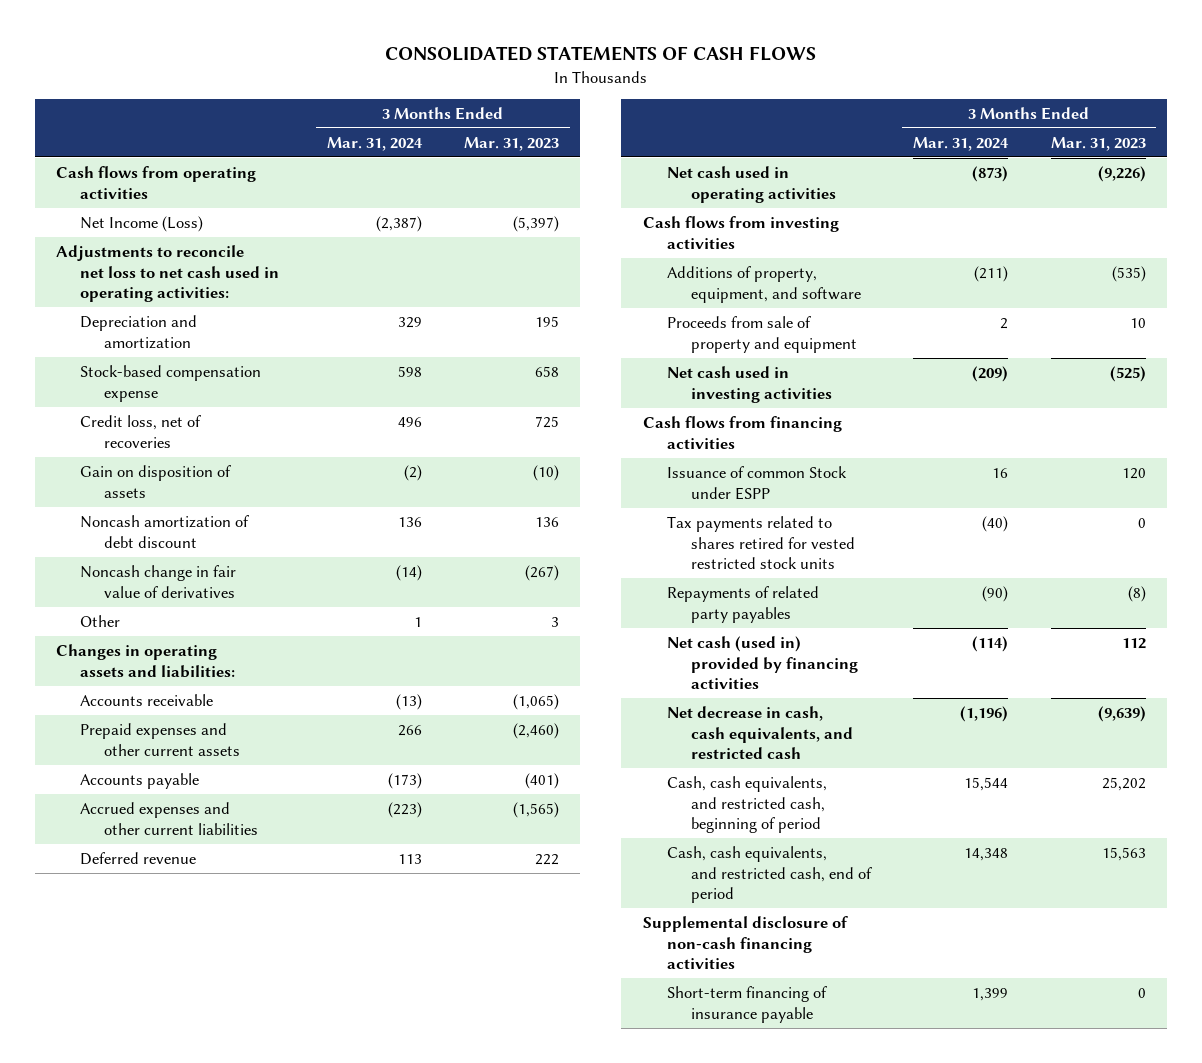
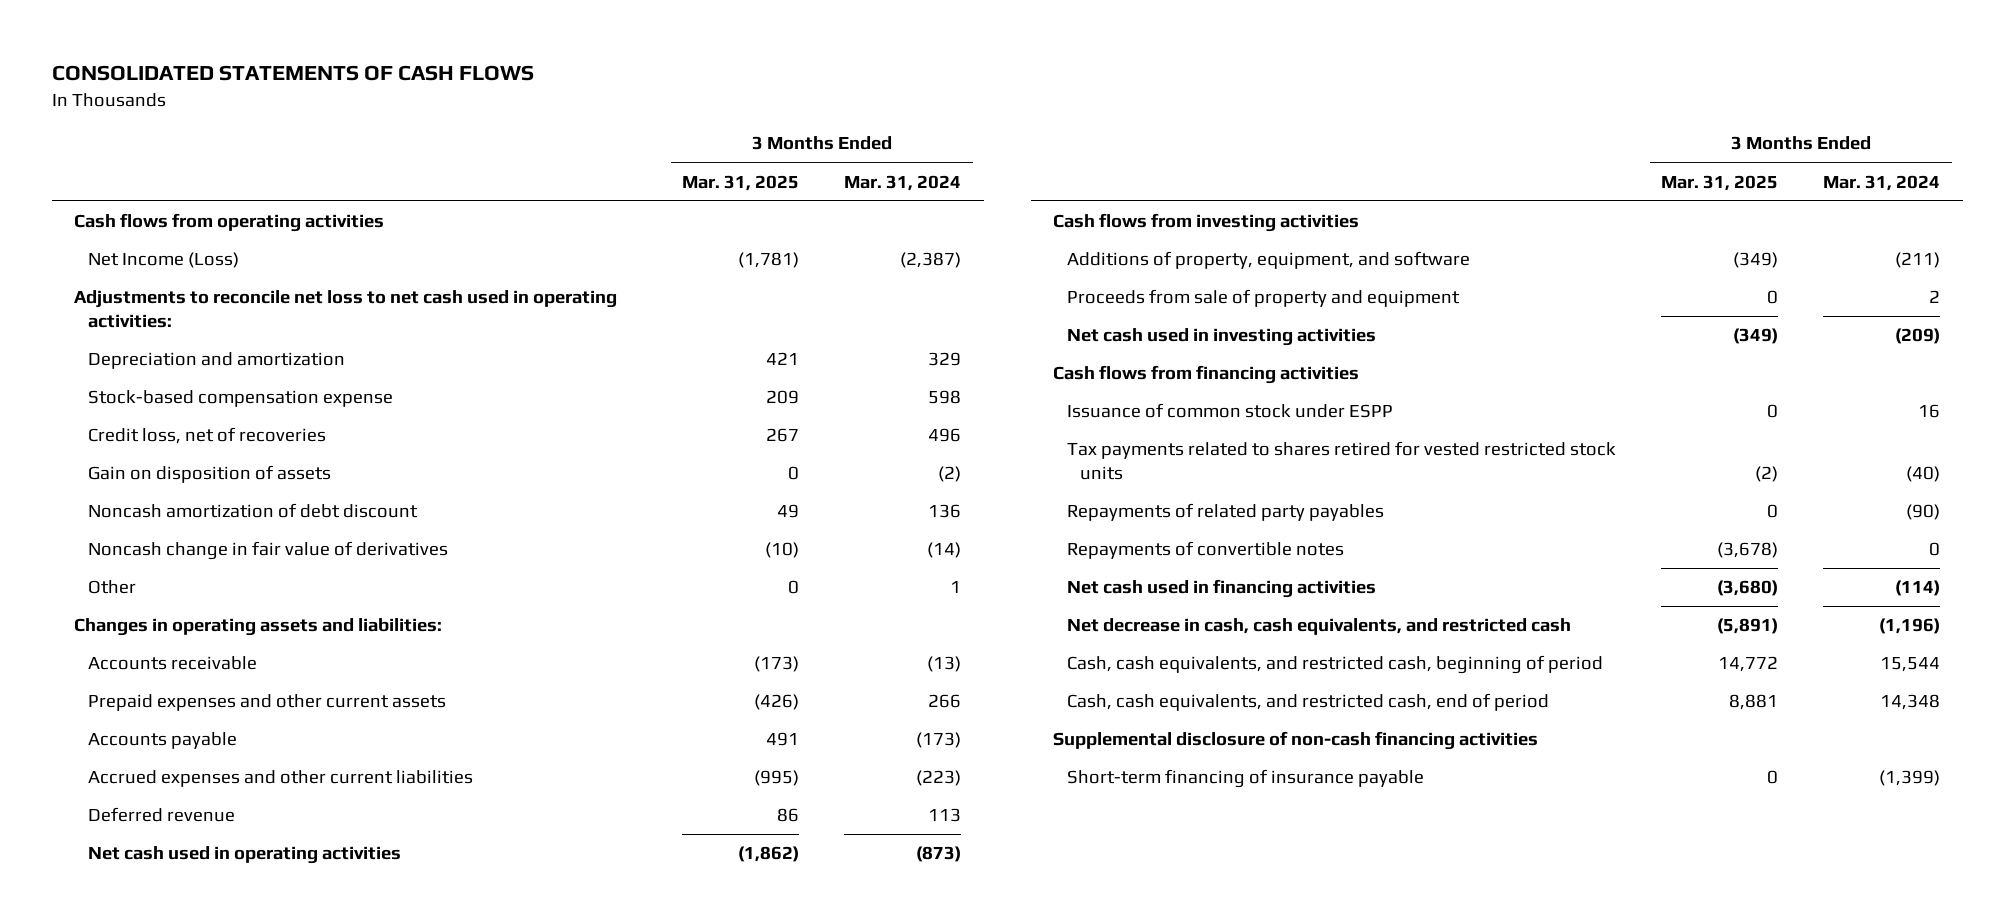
- | 3 Months Ended Mar. 31, 2024 | 3 Months Ended Mar. 31, 2023
+ | 3 Months Ended Mar. 31, 2025 | 3 Months Ended Mar. 31, 2024
- Issuance of common Stock under ESPP | 16 | 120
+ Issuance of common stock under ESPP | 0 | 16
- Net cash (used in) provided by financing activities | (114) | 112
+ Repayments of convertible notes | (3,678) | 0
+ Net cash used in financing activities | (3,680) | (114)
- Short-term financing of insurance payable | 1,399 | 0
+ Short-term financing of insurance payable | 0 | (1,399)

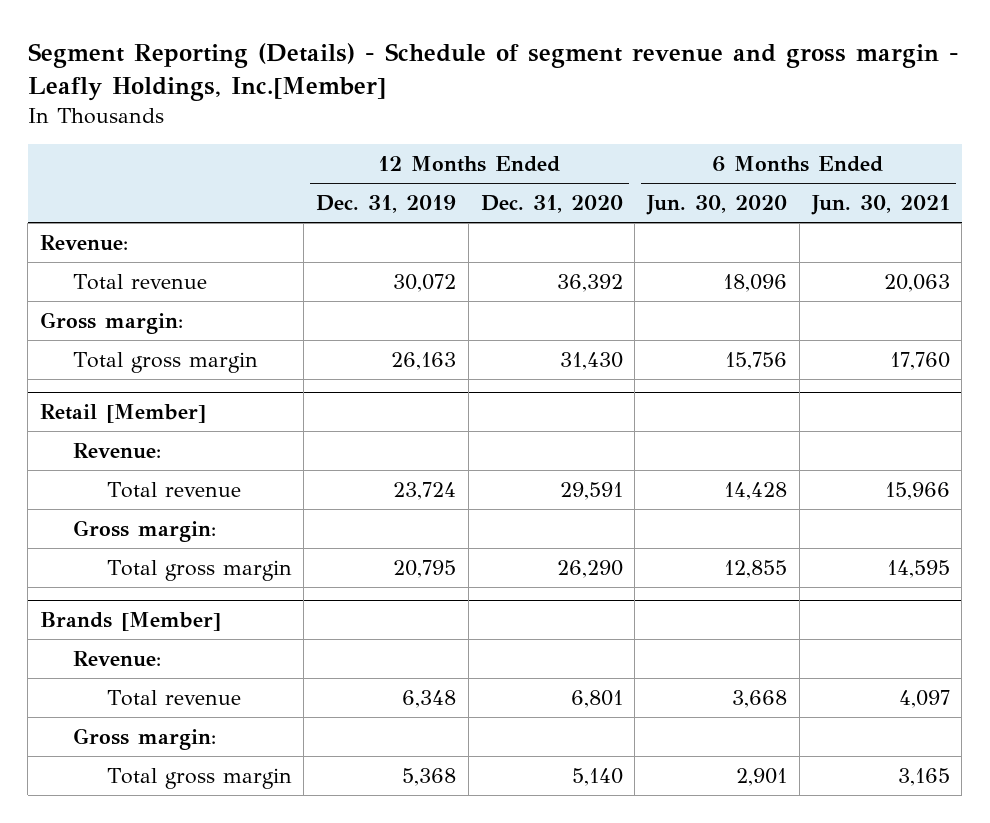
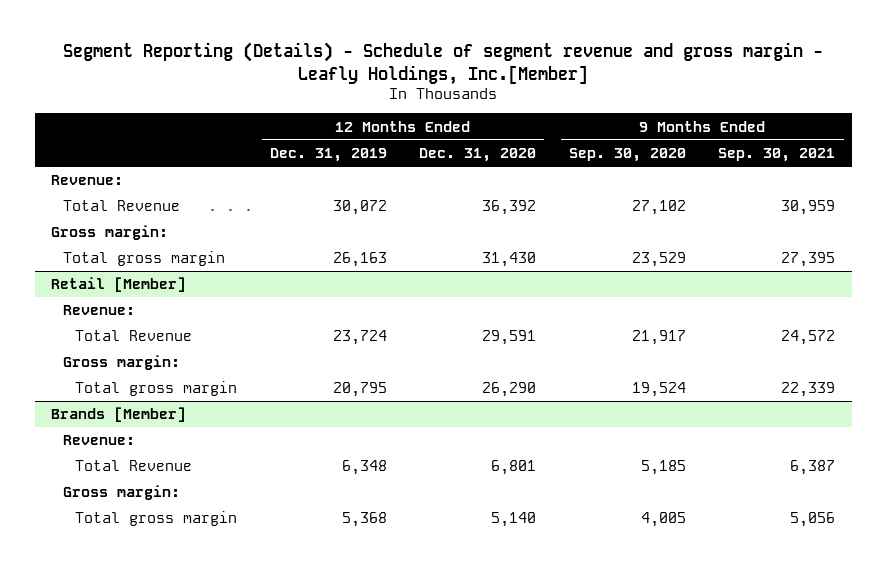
- | 12 Months Ended Dec. 31, 2019 | 12 Months Ended Dec. 31, 2020 | 6 Months Ended Jun. 30, 2020 | 6 Months Ended Jun. 30, 2021
+ | 12 Months Ended Dec. 31, 2019 | 12 Months Ended Dec. 31, 2020 | 9 Months Ended Sep. 30, 2020 | 9 Months Ended Sep. 30, 2021
- Total revenue | 30,072 | 36,392 | 18,096 | 20,063
+ Total Revenue | 30,072 | 36,392 | 27,102 | 30,959
@ Retail [Member]
- Total revenue | 23,724 | 29,591 | 14,428 | 15,966
+ Total Revenue | 23,724 | 29,591 | 21,917 | 24,572
@ Brands [Member]
- Total revenue | 6,348 | 6,801 | 3,668 | 4,097
+ Total Revenue | 6,348 | 6,801 | 5,185 | 6,387

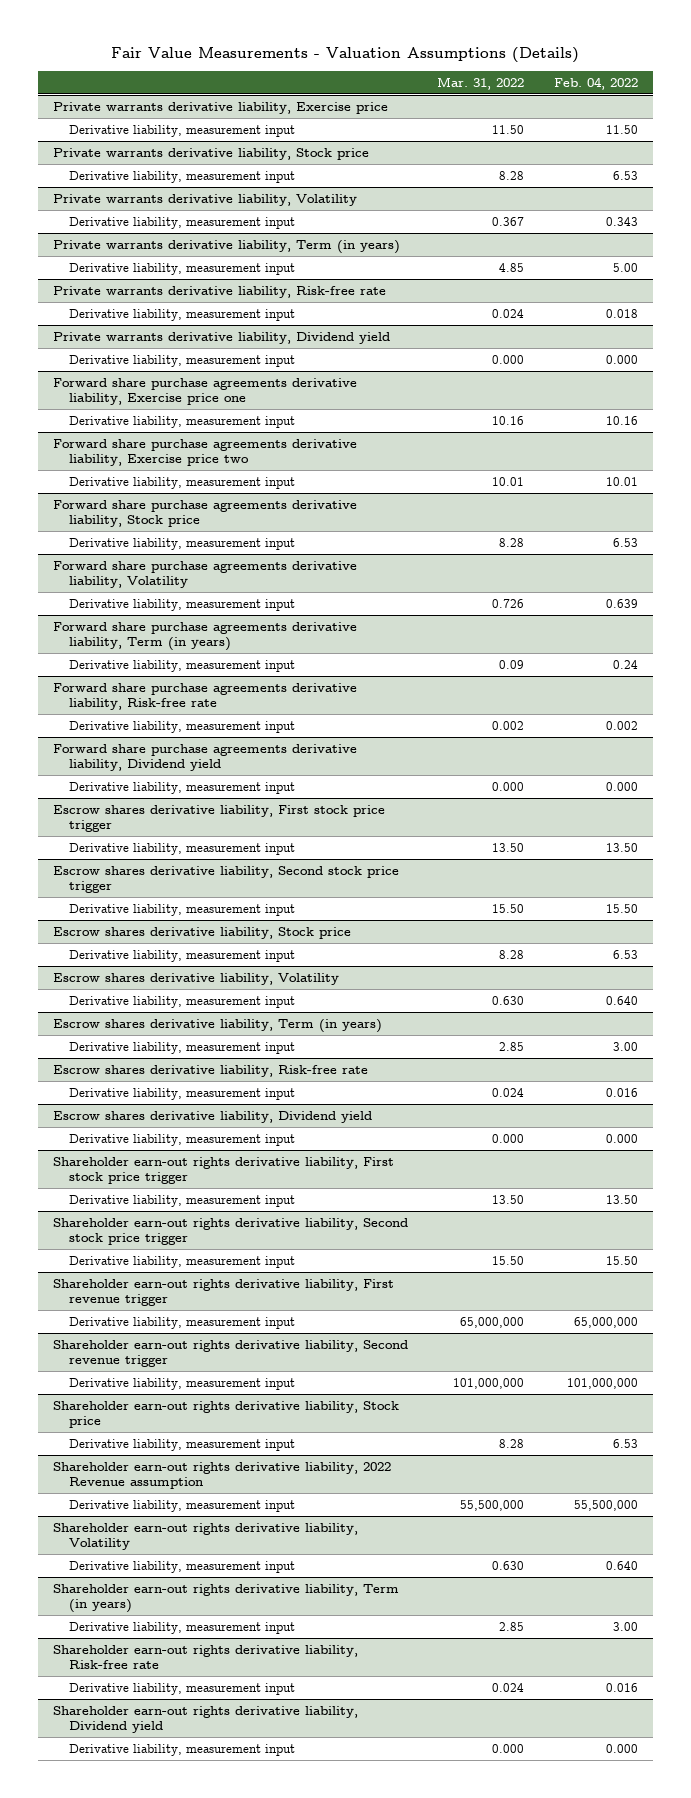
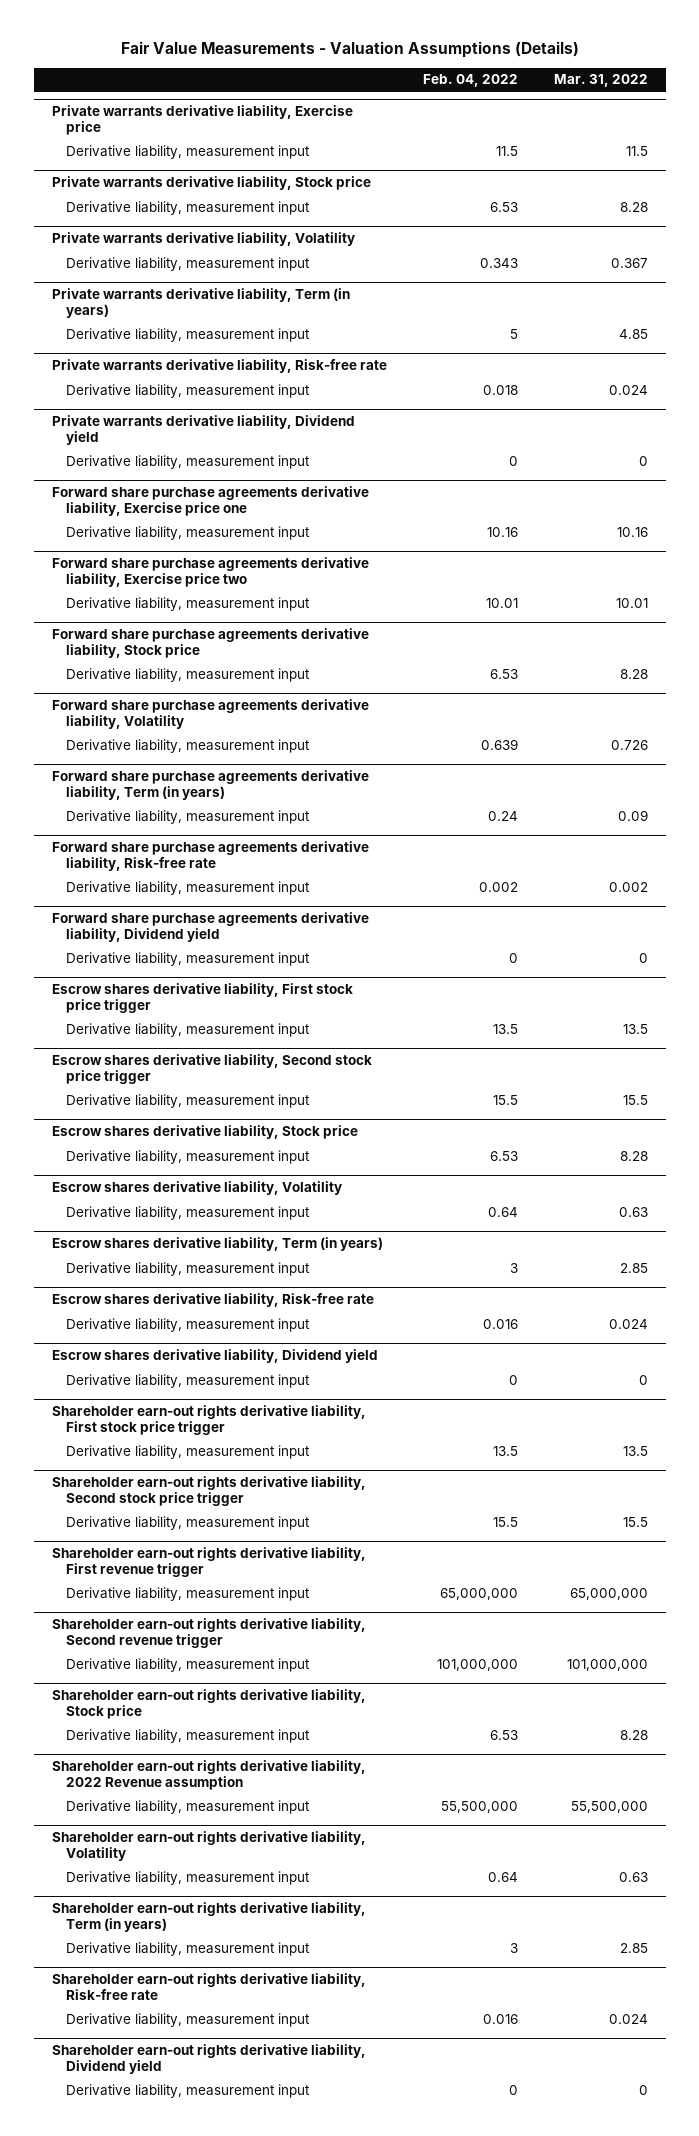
- | Mar. 31, 2022 | Feb. 04, 2022
+ | Feb. 04, 2022 | Mar. 31, 2022
@ Private warrants derivative liability, Exercise price
- Derivative liability, measurement input | 11.50 | 11.50
+ Derivative liability, measurement input | 11.5 | 11.5
@ Private warrants derivative liability, Term (in years)
- Derivative liability, measurement input | 4.85 | 5.00
+ Derivative liability, measurement input | 5 | 4.85
@ Private warrants derivative liability, Dividend yield
- Derivative liability, measurement input | 0.000 | 0.000
+ Derivative liability, measurement input | 0 | 0
@ Forward share purchase agreements derivative liability, Dividend yield
- Derivative liability, measurement input | 0.000 | 0.000
+ Derivative liability, measurement input | 0 | 0
@ Escrow shares derivative liability, First stock price trigger
- Derivative liability, measurement input | 13.50 | 13.50
+ Derivative liability, measurement input | 13.5 | 13.5
@ Escrow shares derivative liability, Second stock price trigger
- Derivative liability, measurement input | 15.50 | 15.50
+ Derivative liability, measurement input | 15.5 | 15.5
@ Escrow shares derivative liability, Volatility
- Derivative liability, measurement input | 0.630 | 0.640
+ Derivative liability, measurement input | 0.64 | 0.63
@ Escrow shares derivative liability, Term (in years)
- Derivative liability, measurement input | 2.85 | 3.00
+ Derivative liability, measurement input | 3 | 2.85
@ Escrow shares derivative liability, Dividend yield
- Derivative liability, measurement input | 0.000 | 0.000
+ Derivative liability, measurement input | 0 | 0
@ Shareholder earn-out rights derivative liability, First stock price trigger
- Derivative liability, measurement input | 13.50 | 13.50
+ Derivative liability, measurement input | 13.5 | 13.5
@ Shareholder earn-out rights derivative liability, Second stock price trigger
- Derivative liability, measurement input | 15.50 | 15.50
+ Derivative liability, measurement input | 15.5 | 15.5
@ Shareholder earn-out rights derivative liability, Volatility
- Derivative liability, measurement input | 0.630 | 0.640
+ Derivative liability, measurement input | 0.64 | 0.63
@ Shareholder earn-out rights derivative liability, Term (in years)
- Derivative liability, measurement input | 2.85 | 3.00
+ Derivative liability, measurement input | 3 | 2.85
@ Shareholder earn-out rights derivative liability, Dividend yield
- Derivative liability, measurement input | 0.000 | 0.000
+ Derivative liability, measurement input | 0 | 0

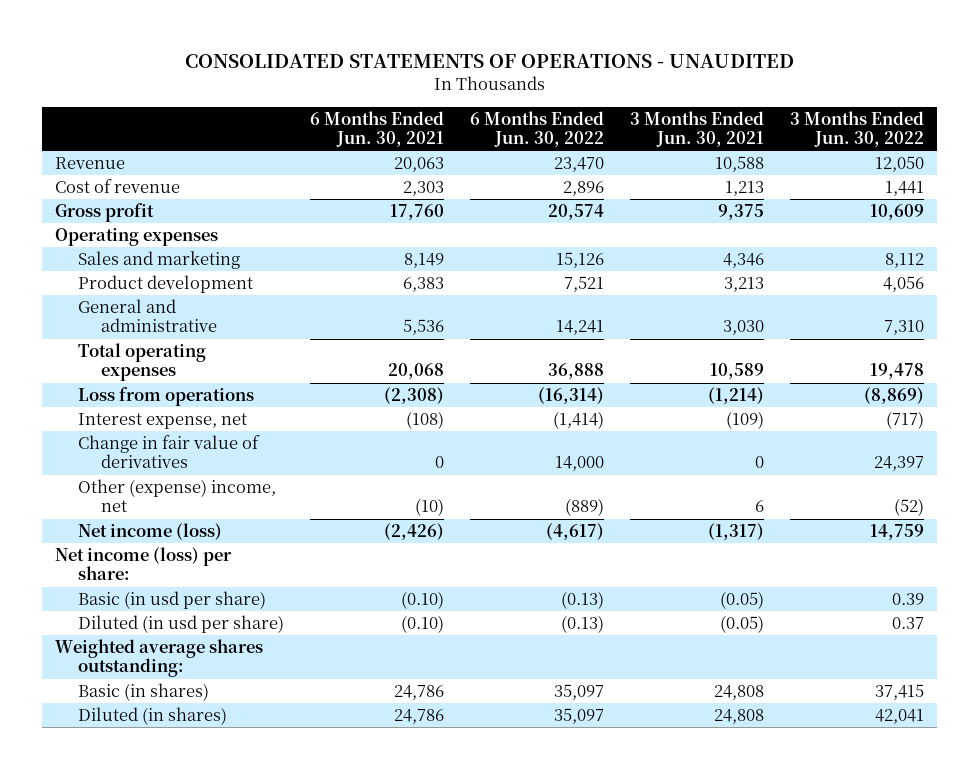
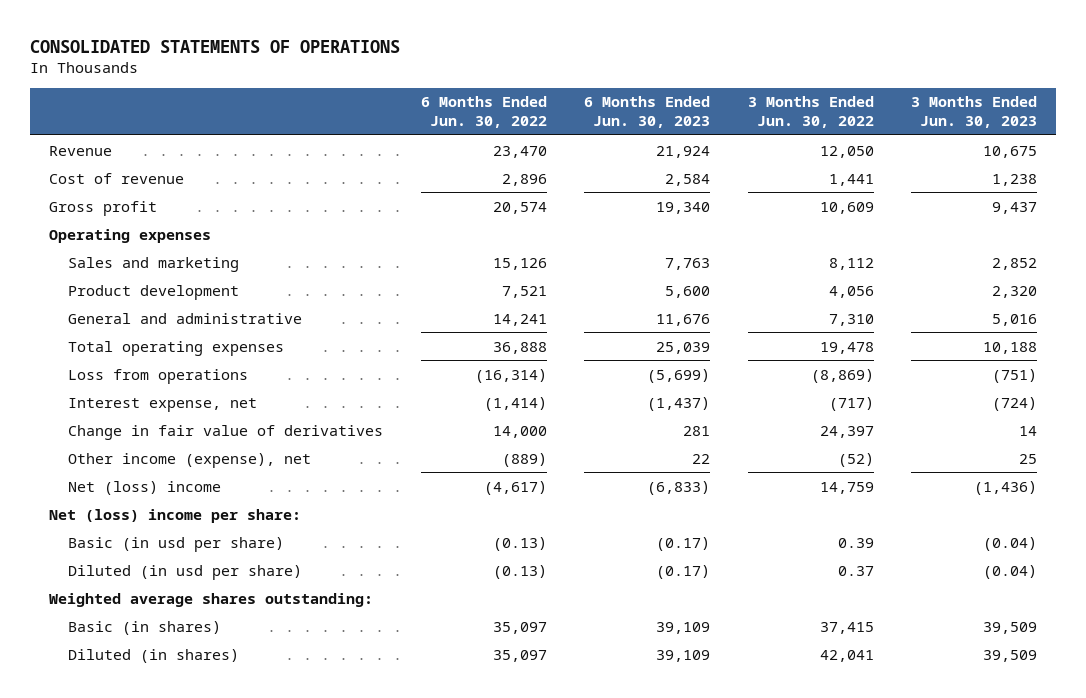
- CONSOLIDATED STATEMENTS OF OPERATIONS - UNAUDITED
+ CONSOLIDATED STATEMENTS OF OPERATIONS
- | 6 Months Ended Jun. 30, 2021 | 6 Months Ended Jun. 30, 2022 | 3 Months Ended Jun. 30, 2021 | 3 Months Ended Jun. 30, 2022
+ | 6 Months Ended Jun. 30, 2022 | 6 Months Ended Jun. 30, 2023 | 3 Months Ended Jun. 30, 2022 | 3 Months Ended Jun. 30, 2023
- Other (expense) income, net | (10) | (889) | 6 | (52)
- Net income (loss) | (2,426) | (4,617) | (1,317) | 14,759
- Net income (loss) per share:
+ Other income (expense), net | (889) | 22 | (52) | 25
+ Net (loss) income | (4,617) | (6,833) | 14,759 | (1,436)
+ Net (loss) income per share:

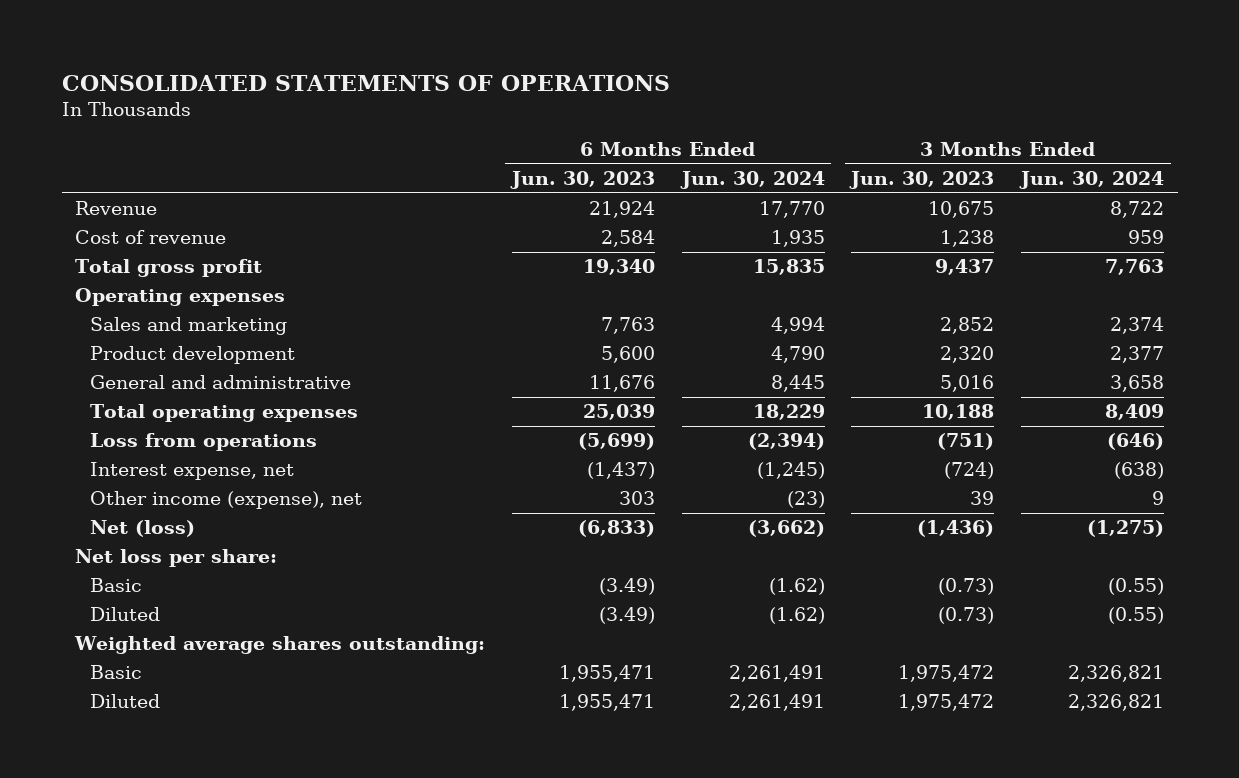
- | 6 Months Ended Jun. 30, 2022 | 6 Months Ended Jun. 30, 2023 | 3 Months Ended Jun. 30, 2022 | 3 Months Ended Jun. 30, 2023
+ | 6 Months Ended Jun. 30, 2023 | 6 Months Ended Jun. 30, 2024 | 3 Months Ended Jun. 30, 2023 | 3 Months Ended Jun. 30, 2024
- Gross profit | 20,574 | 19,340 | 10,609 | 9,437
+ Total gross profit | 19,340 | 15,835 | 9,437 | 7,763
- Change in fair value of derivatives | 14,000 | 281 | 24,397 | 14
- Other income (expense), net | (889) | 22 | (52) | 25
- Net (loss) income | (4,617) | (6,833) | 14,759 | (1,436)
- Net (loss) income per share:
- Basic (in usd per share) | (0.13) | (0.17) | 0.39 | (0.04)
- Diluted (in usd per share) | (0.13) | (0.17) | 0.37 | (0.04)
+ Other income (expense), net | 303 | (23) | 39 | 9
+ Net (loss) | (6,833) | (3,662) | (1,436) | (1,275)
+ Net loss per share:
+ Basic | (3.49) | (1.62) | (0.73) | (0.55)
+ Diluted | (3.49) | (1.62) | (0.73) | (0.55)
- Basic (in shares) | 35,097 | 39,109 | 37,415 | 39,509
- Diluted (in shares) | 35,097 | 39,109 | 42,041 | 39,509
+ Basic | 1,955,471 | 2,261,491 | 1,975,472 | 2,326,821
+ Diluted | 1,955,471 | 2,261,491 | 1,975,472 | 2,326,821

